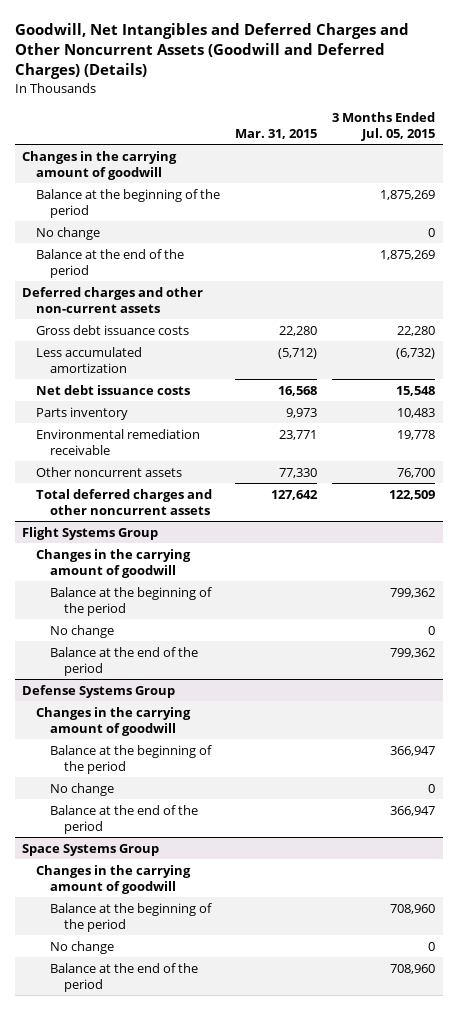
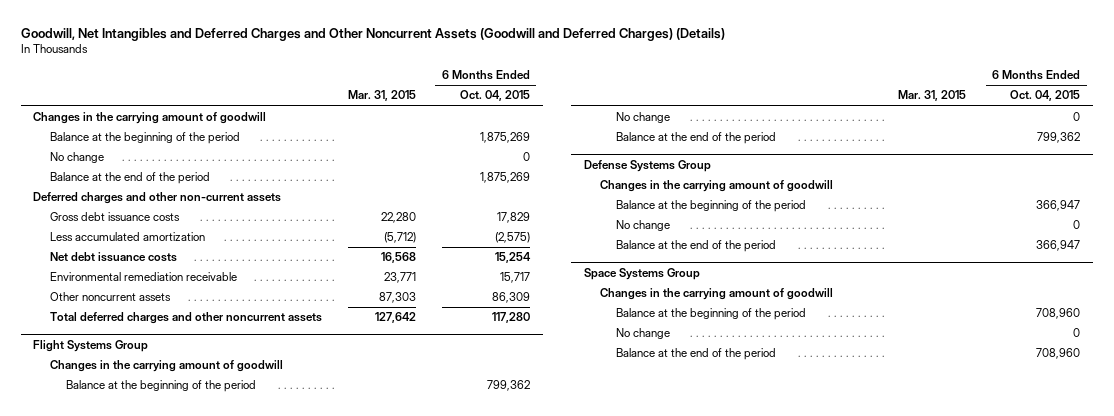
- | Mar. 31, 2015 | 3 Months Ended Jul. 05, 2015
+ | Mar. 31, 2015 | 6 Months Ended Oct. 04, 2015
- Parts inventory | 9,973 | 10,483
- Other noncurrent assets | 77,330 | 76,700
+ Other noncurrent assets | 87,303 | 86,309

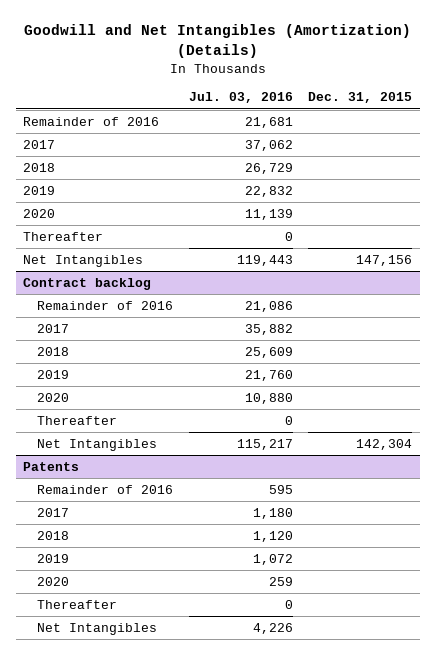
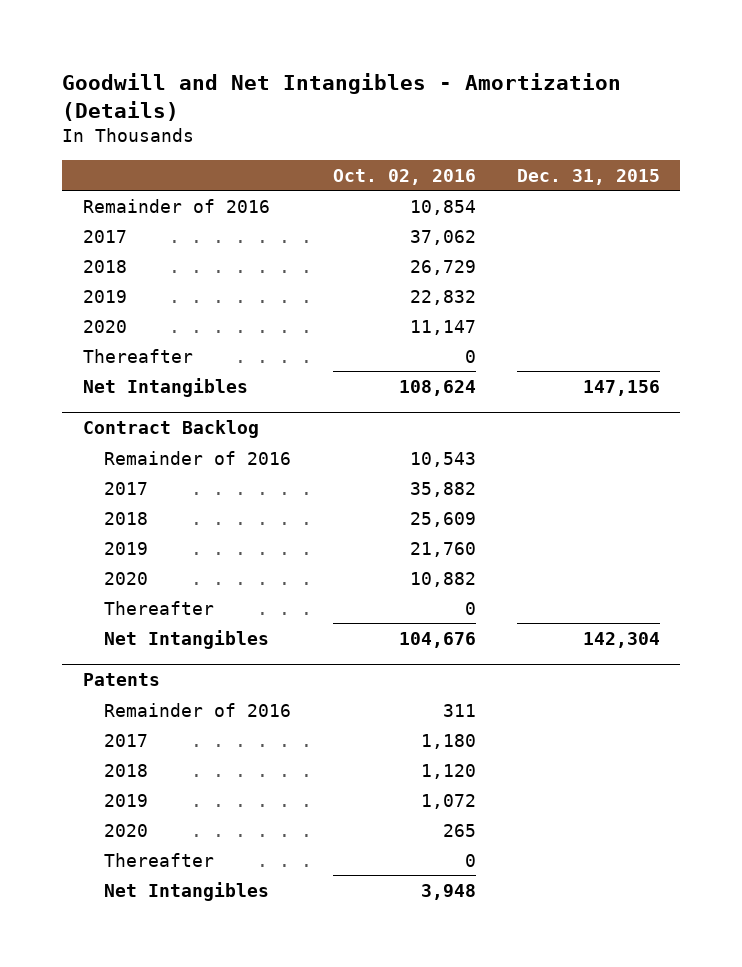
- Goodwill and Net Intangibles (Amortization) (Details)
+ Goodwill and Net Intangibles - Amortization (Details)
- | Jul. 03, 2016 | Dec. 31, 2015
+ | Oct. 02, 2016 | Dec. 31, 2015
- Contract backlog
+ Contract Backlog

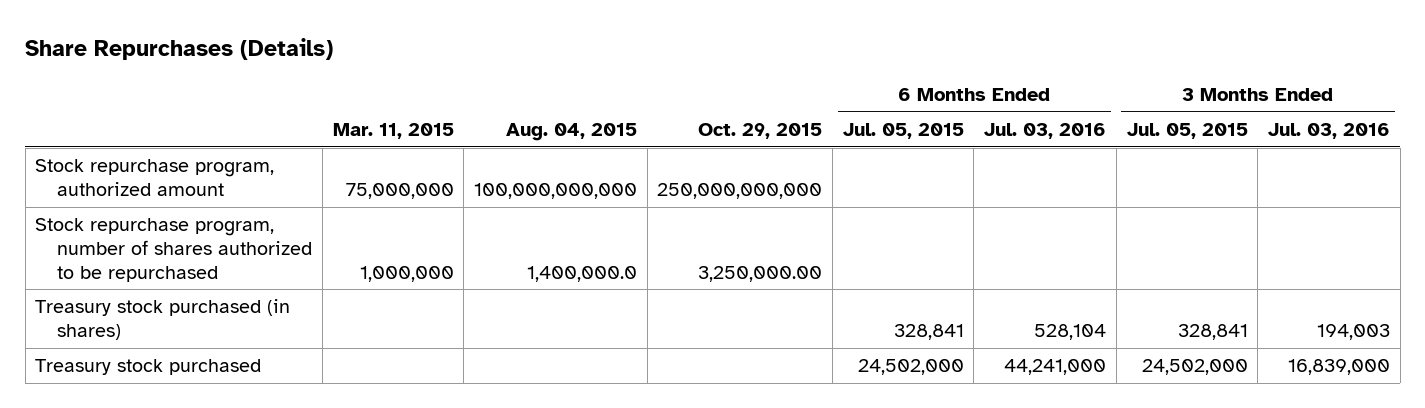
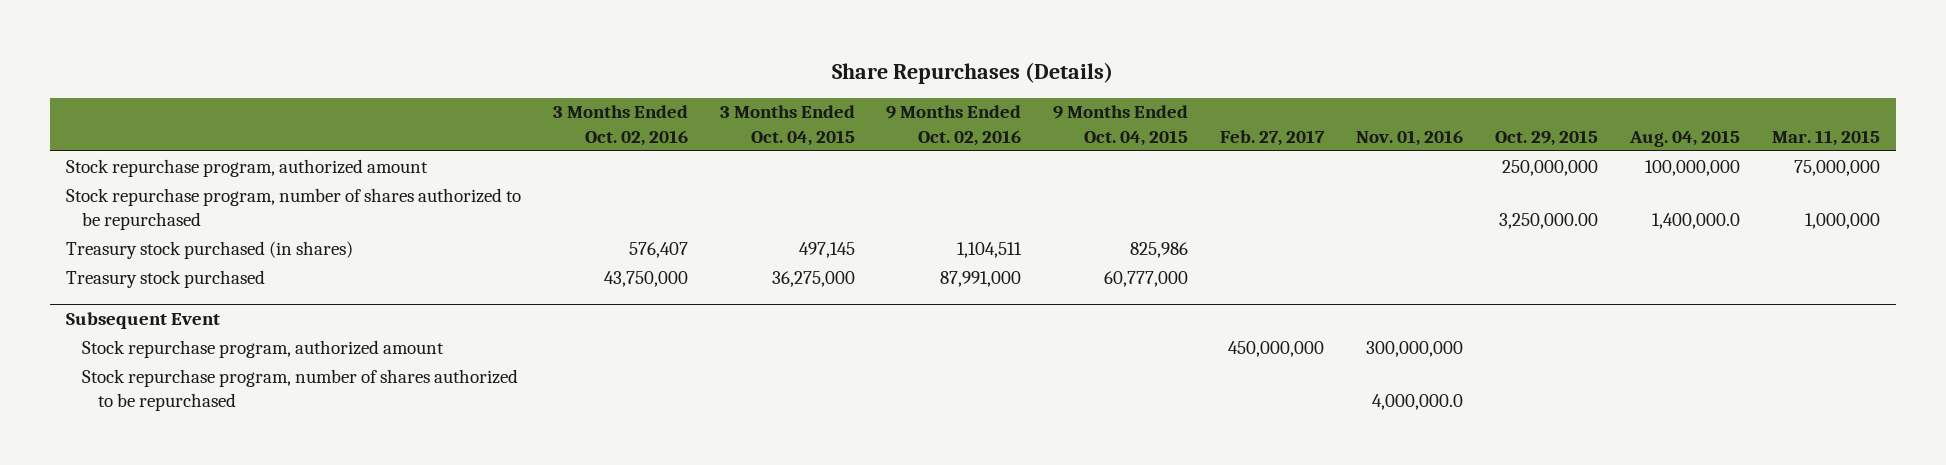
- | Mar. 11, 2015 | Aug. 04, 2015 | Oct. 29, 2015 | 6 Months Ended Jul. 05, 2015 | 6 Months Ended Jul. 03, 2016 | 3 Months Ended Jul. 05, 2015 | 3 Months Ended Jul. 03, 2016
+ | 3 Months Ended Oct. 02, 2016 | 3 Months Ended Oct. 04, 2015 | 9 Months Ended Oct. 02, 2016 | 9 Months Ended Oct. 04, 2015 | Feb. 27, 2017 | Nov. 01, 2016 | Oct. 29, 2015 | Aug. 04, 2015 | Mar. 11, 2015
- Stock repurchase program, authorized amount | 75,000,000 | 100,000,000,000 | 250,000,000,000 | | | |
+ Stock repurchase program, authorized amount | | | | | | | 250,000,000 | 100,000,000 | 75,000,000
+ Subsequent Event
+ Stock repurchase program, authorized amount | | | | | 450,000,000 | 300,000,000 | | |
+ Stock repurchase program, number of shares authorized to be repurchased | | | | | | 4,000,000.0 | | |

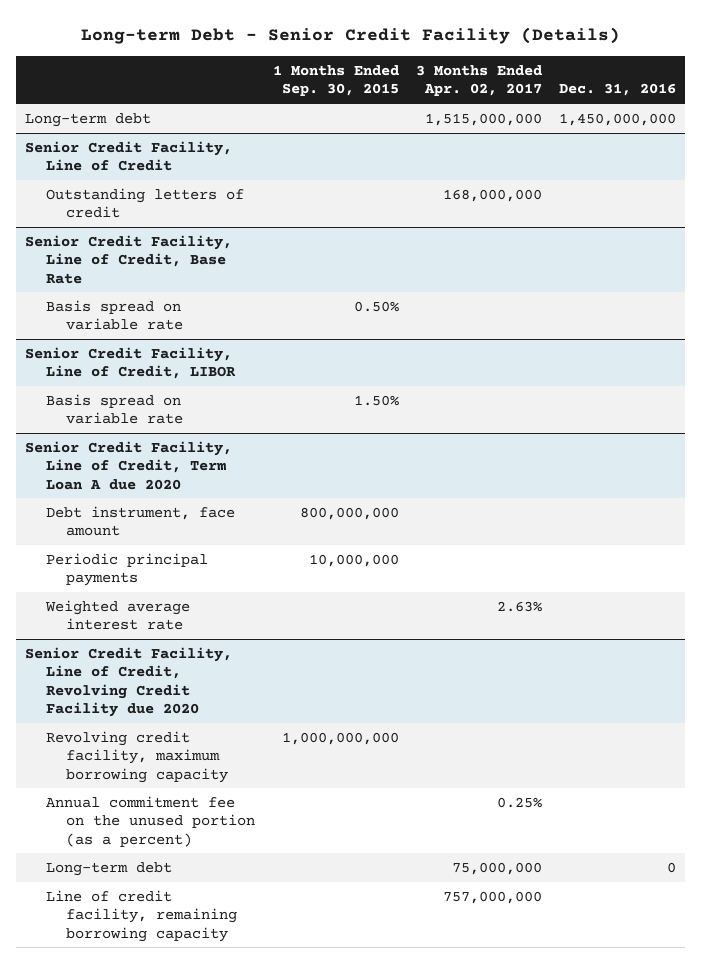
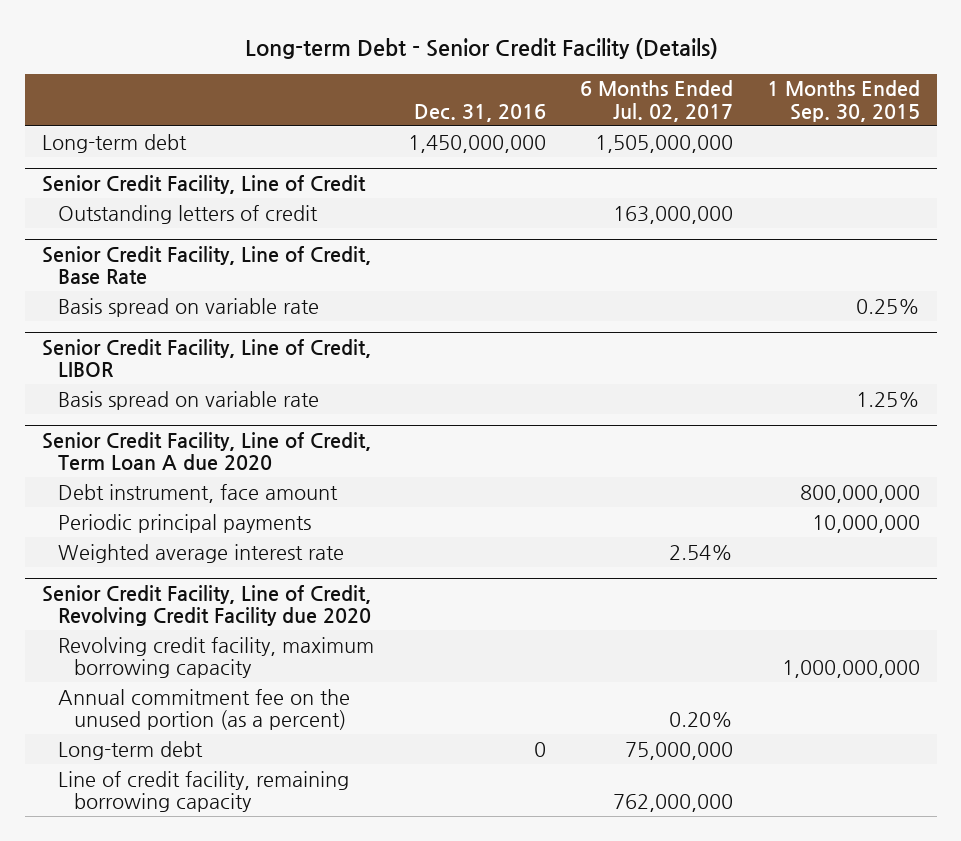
- | 1 Months Ended Sep. 30, 2015 | 3 Months Ended Apr. 02, 2017 | Dec. 31, 2016
+ | Dec. 31, 2016 | 6 Months Ended Jul. 02, 2017 | 1 Months Ended Sep. 30, 2015
@ Senior Credit Facility, Line of Credit, Base Rate
- Basis spread on variable rate | 0.50% | |
+ Basis spread on variable rate | | | 0.25%
@ Senior Credit Facility, Line of Credit, LIBOR
- Basis spread on variable rate | 1.50% | |
+ Basis spread on variable rate | | | 1.25%

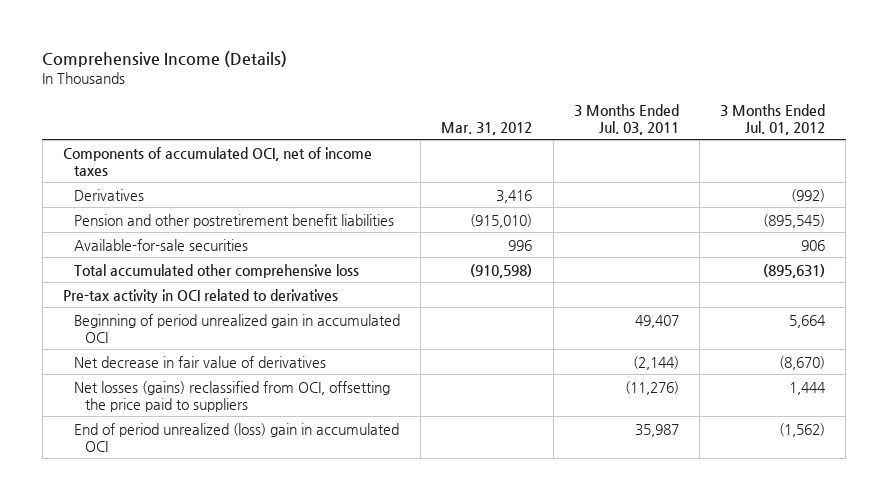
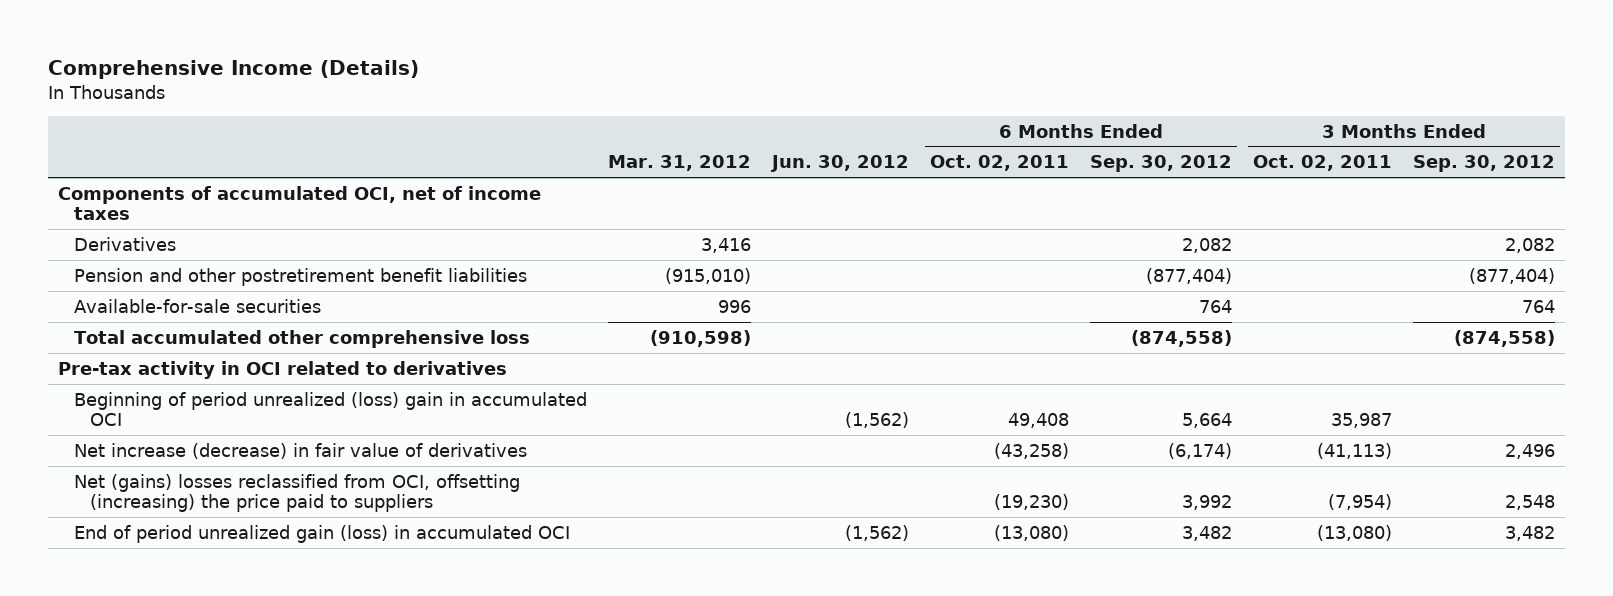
- | Mar. 31, 2012 | 3 Months Ended Jul. 03, 2011 | 3 Months Ended Jul. 01, 2012
+ | Mar. 31, 2012 | Jun. 30, 2012 | 6 Months Ended Oct. 02, 2011 | 6 Months Ended Sep. 30, 2012 | 3 Months Ended Oct. 02, 2011 | 3 Months Ended Sep. 30, 2012
- Beginning of period unrealized gain in accumulated OCI | | 49,407 | 5,664
- Net decrease in fair value of derivatives | | (2,144) | (8,670)
- Net losses (gains) reclassified from OCI, offsetting the price paid to suppliers | | (11,276) | 1,444
- End of period unrealized (loss) gain in accumulated OCI | | 35,987 | (1,562)
+ Beginning of period unrealized (loss) gain in accumulated OCI | | (1,562) | 49,408 | 5,664 | 35,987 |
+ Net increase (decrease) in fair value of derivatives | | | (43,258) | (6,174) | (41,113) | 2,496
+ Net (gains) losses reclassified from OCI, offsetting (increasing) the price paid to suppliers | | | (19,230) | 3,992 | (7,954) | 2,548
+ End of period unrealized gain (loss) in accumulated OCI | | (1,562) | (13,080) | 3,482 | (13,080) | 3,482

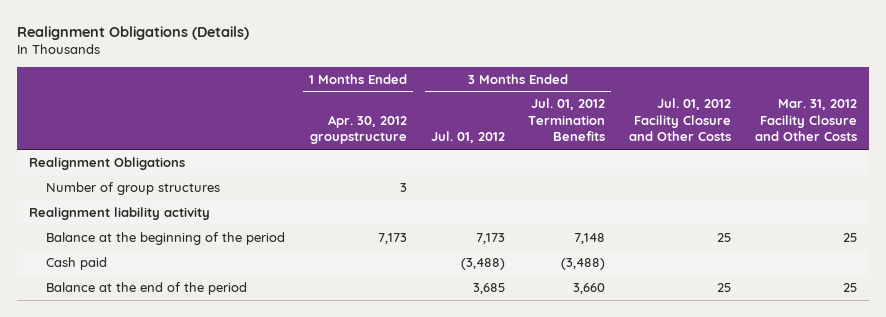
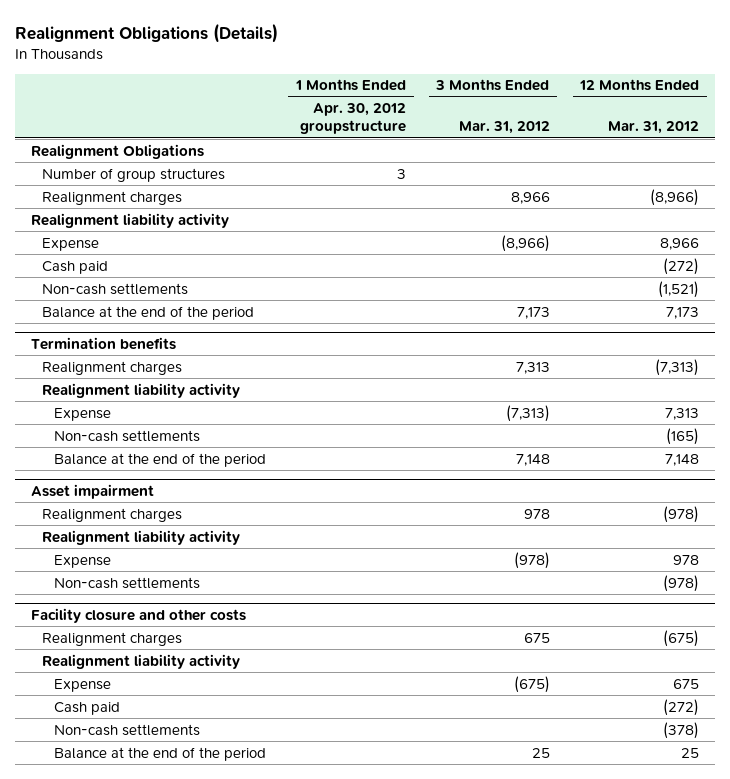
- | 1 Months Ended Apr. 30, 2012 groupstructure | 3 Months Ended Jul. 01, 2012 | 3 Months Ended Jul. 01, 2012 Termination Benefits | Jul. 01, 2012 Facility Closure and Other Costs | Mar. 31, 2012 Facility Closure and Other Costs
+ | 1 Months Ended Apr. 30, 2012 groupstructure | 3 Months Ended Mar. 31, 2012 | 12 Months Ended Mar. 31, 2012
+ Realignment charges | | 8,966 | (8,966)
- Balance at the beginning of the period | 7,173 | 7,173 | 7,148 | 25 | 25
+ Expense | | (8,966) | 8,966
+ Non-cash settlements | | | (1,521)
+ Termination benefits
+ Realignment charges | | 7,313 | (7,313)
+ Realignment liability activity
+ Expense | | (7,313) | 7,313
+ Non-cash settlements | | | (165)
+ Balance at the end of the period | | 7,148 | 7,148
+ Asset impairment
+ Realignment charges | | 978 | (978)
+ Realignment liability activity
+ Expense | | (978) | 978
+ Non-cash settlements | | | (978)
+ Facility closure and other costs
+ Realignment charges | | 675 | (675)
+ Realignment liability activity
+ Expense | | (675) | 675
+ Cash paid | | | (272)
+ Non-cash settlements | | | (378)
+ Balance at the end of the period | | 25 | 25

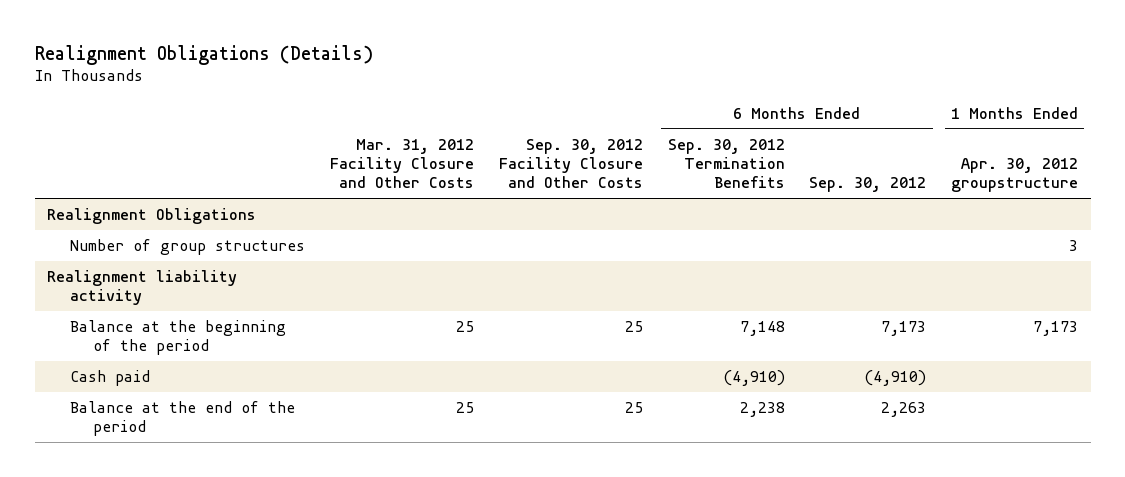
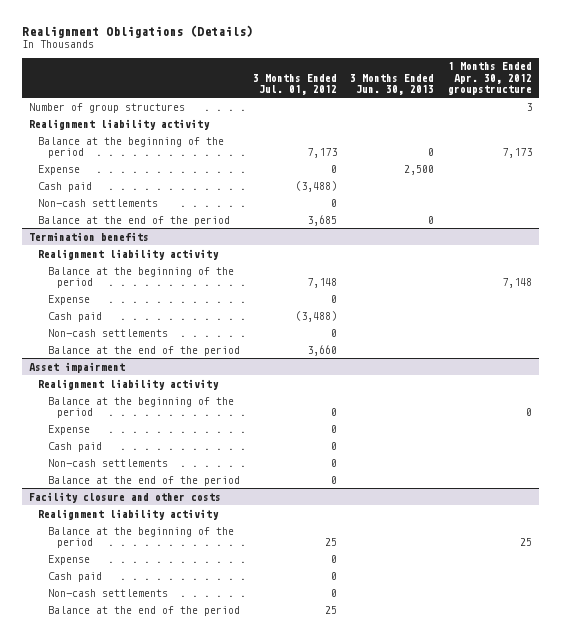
- | Mar. 31, 2012 Facility Closure and Other Costs | Sep. 30, 2012 Facility Closure and Other Costs | 6 Months Ended Sep. 30, 2012 Termination Benefits | 6 Months Ended Sep. 30, 2012 | 1 Months Ended Apr. 30, 2012 groupstructure
+ | 3 Months Ended Jul. 01, 2012 | 3 Months Ended Jun. 30, 2013 | 1 Months Ended Apr. 30, 2012 groupstructure
- Realignment Obligations
+ Expense | 0 | 2,500 |
+ Non-cash settlements | 0 | |
+ Termination benefits
+ Realignment liability activity
+ Balance at the beginning of the period | 7,148 | | 7,148
+ Expense | 0 | |
+ Cash paid | (3,488) | |
+ Non-cash settlements | 0 | |
+ Balance at the end of the period | 3,660 | |
+ Asset impairment
+ Realignment liability activity
+ Balance at the beginning of the period | 0 | | 0
+ Expense | 0 | |
+ Cash paid | 0 | |
+ Non-cash settlements | 0 | |
+ Balance at the end of the period | 0 | |
+ Facility closure and other costs
+ Realignment liability activity
+ Balance at the beginning of the period | 25 | | 25
+ Expense | 0 | |
+ Cash paid | 0 | |
+ Non-cash settlements | 0 | |
+ Balance at the end of the period | 25 | |

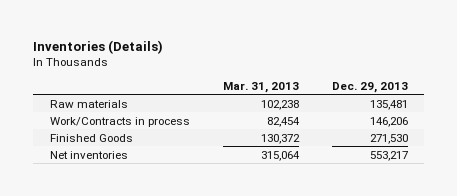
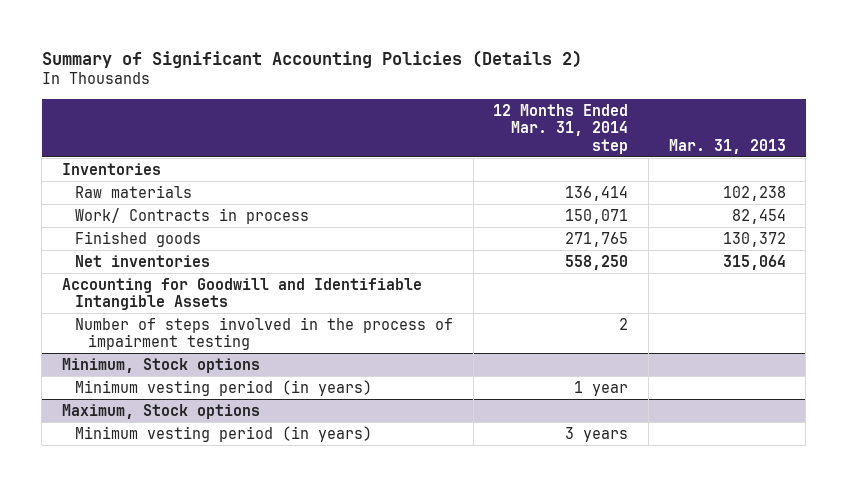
- Inventories (Details)
+ Summary of Significant Accounting Policies (Details 2)
- | Mar. 31, 2013 | Dec. 29, 2013
+ | 12 Months Ended Mar. 31, 2014 step | Mar. 31, 2013
+ Inventories
- Work/Contracts in process | 82,454 | 146,206
- Finished Goods | 130,372 | 271,530
+ Work/ Contracts in process | 150,071 | 82,454
+ Finished goods | 271,765 | 130,372
+ Accounting for Goodwill and Identifiable Intangible Assets
+ Number of steps involved in the process of impairment testing | 2 |
+ Minimum, Stock options
+ Minimum vesting period (in years) | 1 year |
+ Maximum, Stock options
+ Minimum vesting period (in years) | 3 years |

